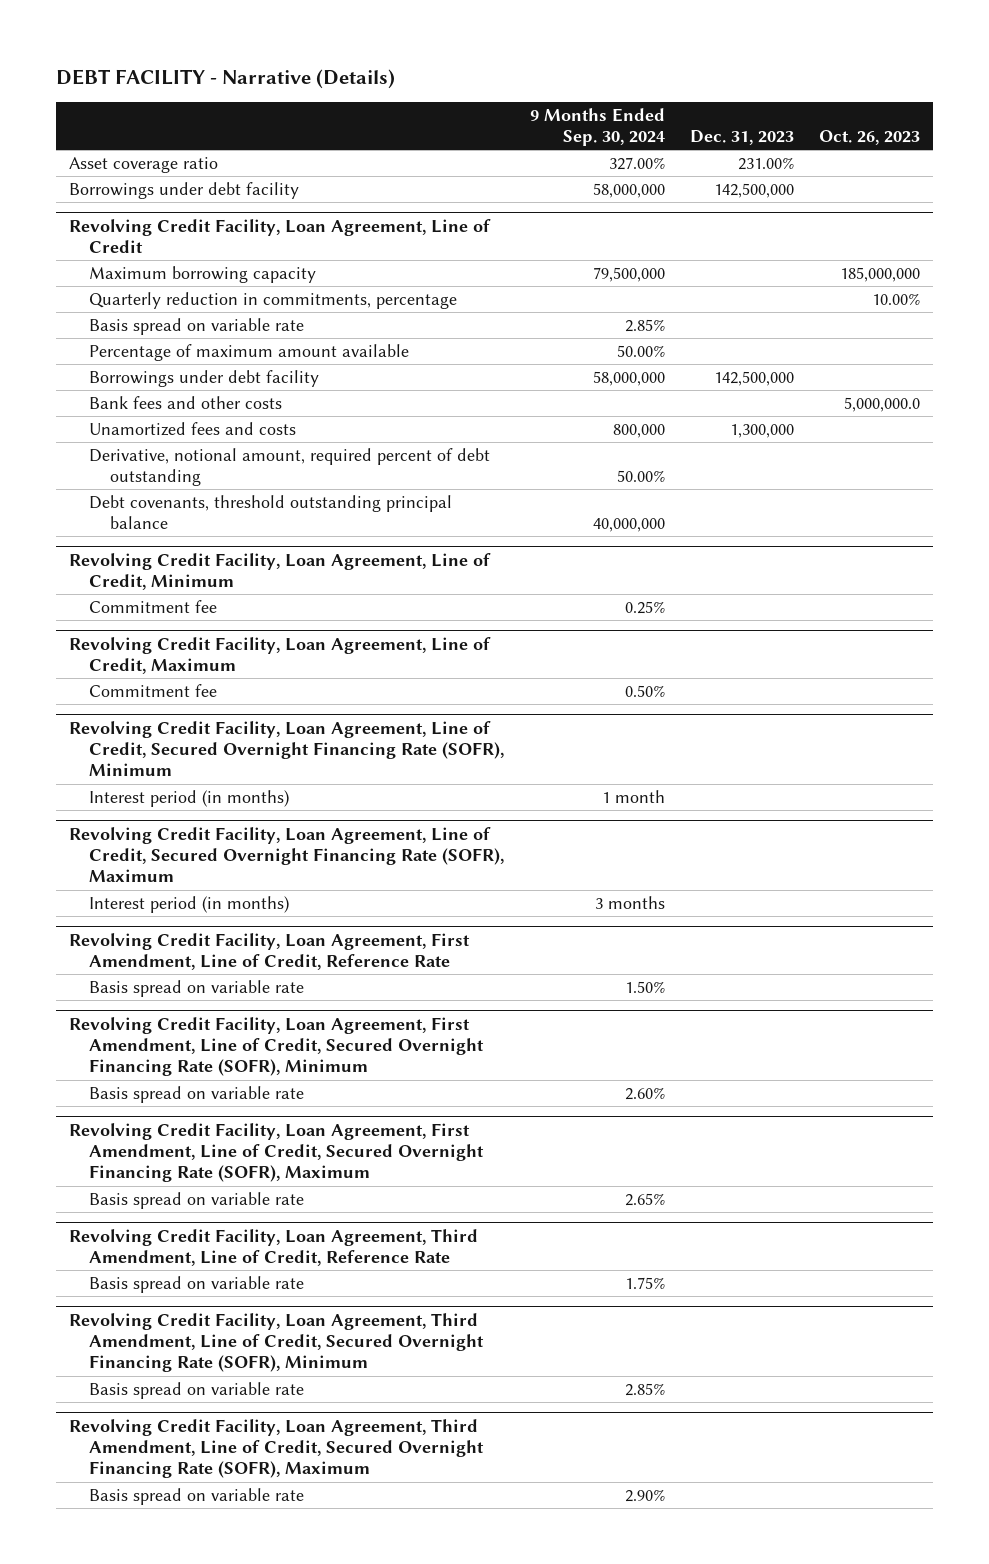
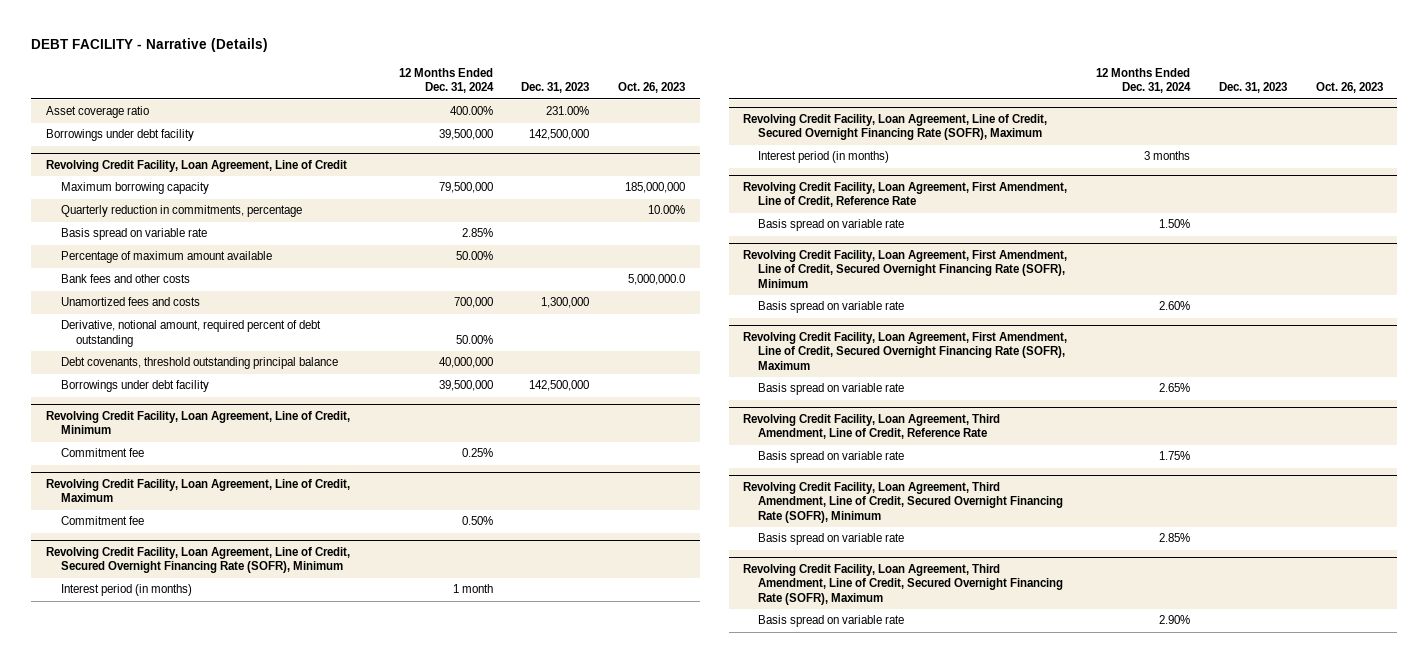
- | 9 Months Ended Sep. 30, 2024 | Dec. 31, 2023 | Oct. 26, 2023
+ | 12 Months Ended Dec. 31, 2024 | Dec. 31, 2023 | Oct. 26, 2023
@ Revolving Credit Facility, Loan Agreement, Line of Credit
moved down: Borrowings under debt facility | 39,500,000 | 142,500,000 |

